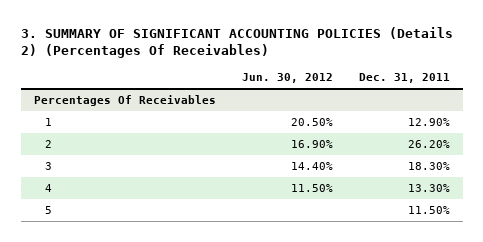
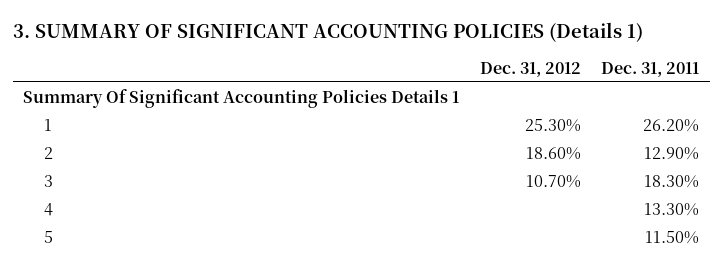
- 3. SUMMARY OF SIGNIFICANT ACCOUNTING POLICIES (Details 2) (Percentages Of Receivables)
+ 3. SUMMARY OF SIGNIFICANT ACCOUNTING POLICIES (Details 1)
- | Jun. 30, 2012 | Dec. 31, 2011
+ | Dec. 31, 2012 | Dec. 31, 2011
- Percentages Of Receivables
- 1 | 20.50% | 12.90%
- 2 | 16.90% | 26.20%
+ Summary Of Significant Accounting Policies Details 1
+ 1 | 25.30% | 26.20%
+ 2 | 18.60% | 12.90%

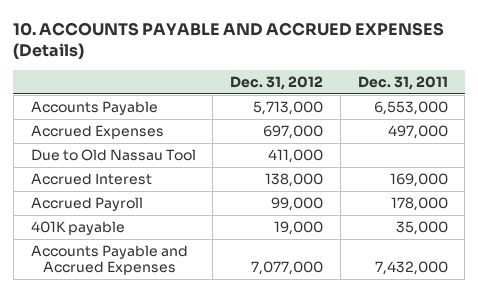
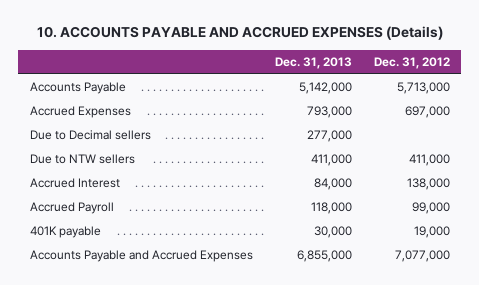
- | Dec. 31, 2012 | Dec. 31, 2011
+ | Dec. 31, 2013 | Dec. 31, 2012
- Due to Old Nassau Tool | 411,000 |
+ Due to Decimal sellers | 277,000 |
+ Due to NTW sellers | 411,000 | 411,000

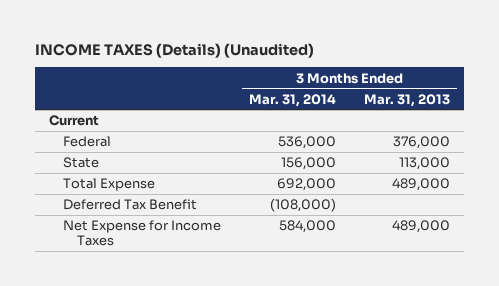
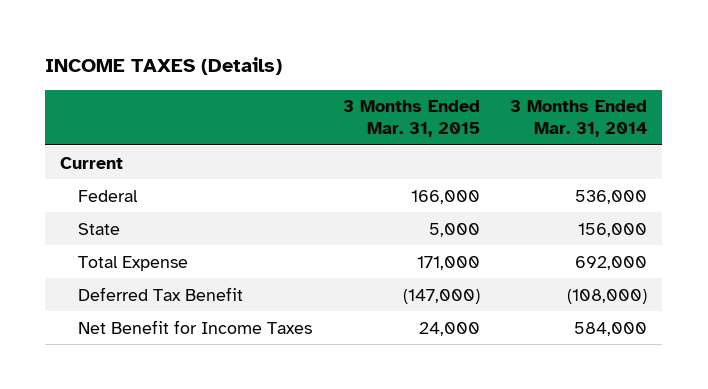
- INCOME TAXES (Details) (Unaudited)
+ INCOME TAXES (Details)
- | 3 Months Ended Mar. 31, 2014 | 3 Months Ended Mar. 31, 2013
+ | 3 Months Ended Mar. 31, 2015 | 3 Months Ended Mar. 31, 2014
- Net Expense for Income Taxes | 584,000 | 489,000
+ Net Benefit for Income Taxes | 24,000 | 584,000

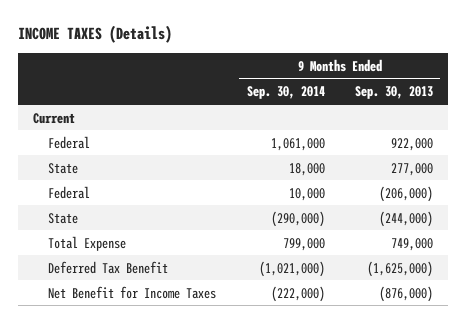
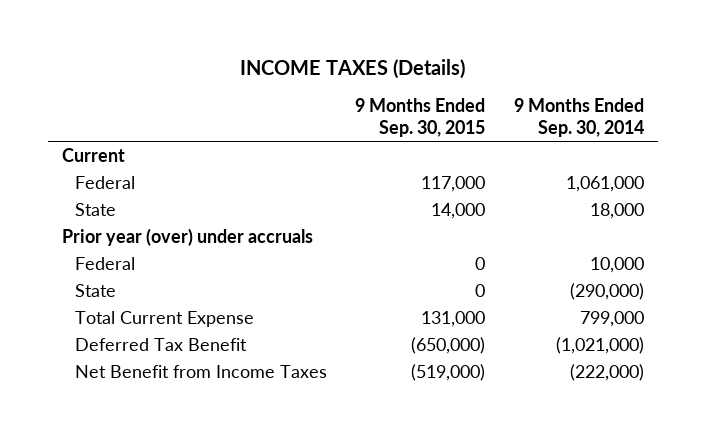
- | 9 Months Ended Sep. 30, 2014 | 9 Months Ended Sep. 30, 2013
+ | 9 Months Ended Sep. 30, 2015 | 9 Months Ended Sep. 30, 2014
+ Prior year (over) under accruals
- Total Expense | 799,000 | 749,000
+ Total Current Expense | 131,000 | 799,000
- Net Benefit for Income Taxes | (222,000) | (876,000)
+ Net Benefit from Income Taxes | (519,000) | (222,000)

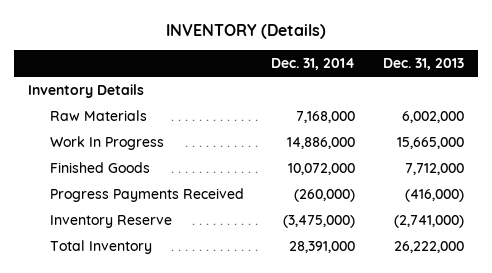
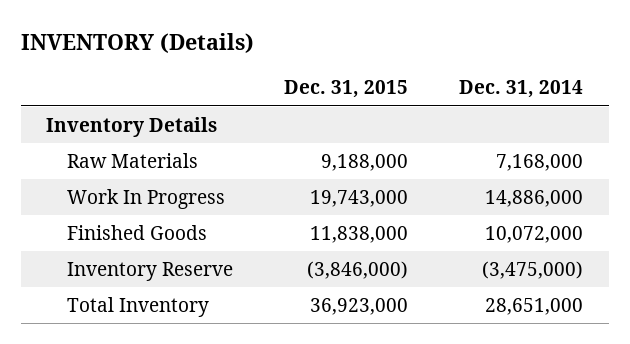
- | Dec. 31, 2014 | Dec. 31, 2013
+ | Dec. 31, 2015 | Dec. 31, 2014
- Progress Payments Received | (260,000) | (416,000)
- Total Inventory | 28,391,000 | 26,222,000
+ Total Inventory | 36,923,000 | 28,651,000

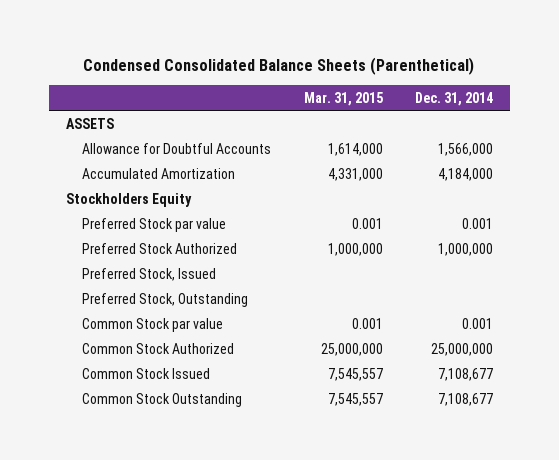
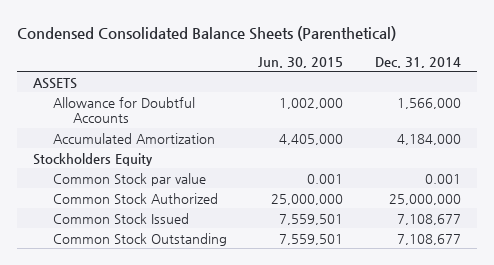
- | Mar. 31, 2015 | Dec. 31, 2014
+ | Jun. 30, 2015 | Dec. 31, 2014
- Preferred Stock par value | 0.001 | 0.001
- Preferred Stock Authorized | 1,000,000 | 1,000,000
- Preferred Stock, Issued
- Preferred Stock, Outstanding

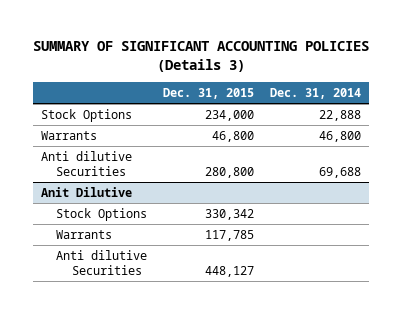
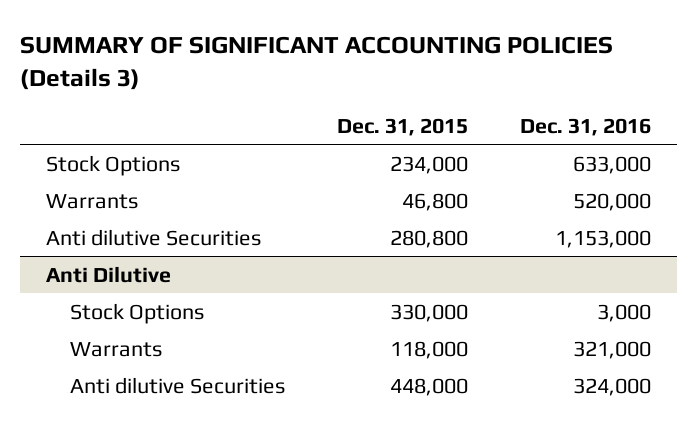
- | Dec. 31, 2015 | Dec. 31, 2014
+ | Dec. 31, 2015 | Dec. 31, 2016
- Anit Dilutive
- Stock Options | 330,342 |
- Warrants | 117,785 |
- Anti dilutive Securities | 448,127 |
+ Anti Dilutive
+ Stock Options | 330,000 | 3,000
+ Warrants | 118,000 | 321,000
+ Anti dilutive Securities | 448,000 | 324,000

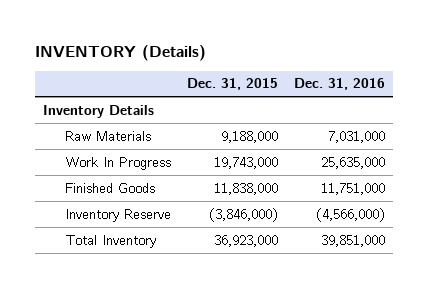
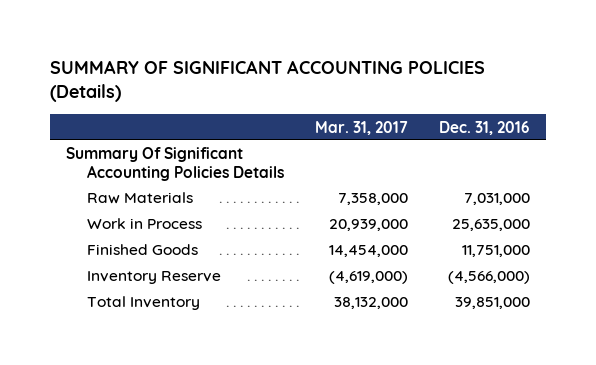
- INVENTORY (Details)
+ SUMMARY OF SIGNIFICANT ACCOUNTING POLICIES (Details)
- | Dec. 31, 2015 | Dec. 31, 2016
+ | Mar. 31, 2017 | Dec. 31, 2016
- Inventory Details
+ Summary Of Significant Accounting Policies Details
- Work In Progress | 19,743,000 | 25,635,000
+ Work in Process | 20,939,000 | 25,635,000

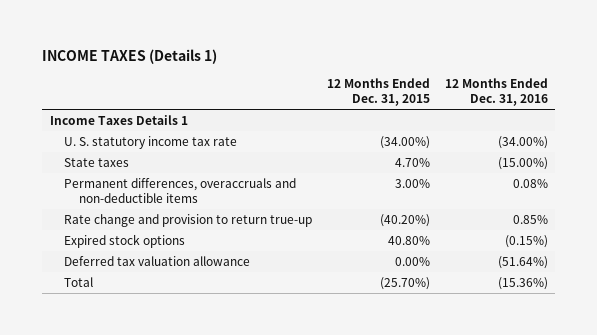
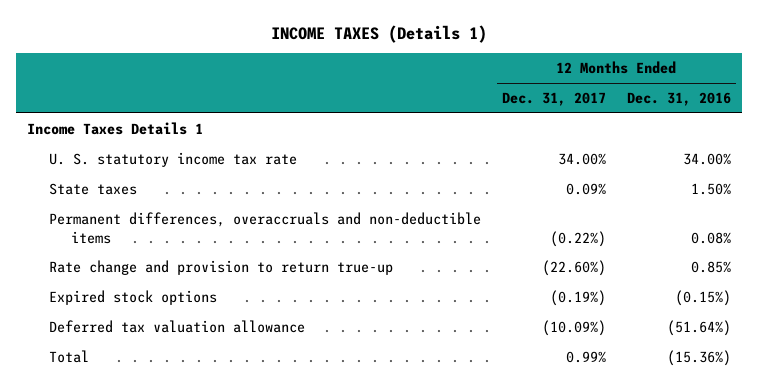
- | 12 Months Ended Dec. 31, 2015 | 12 Months Ended Dec. 31, 2016
+ | 12 Months Ended Dec. 31, 2017 | 12 Months Ended Dec. 31, 2016
- U. S. statutory income tax rate | (34.00%) | (34.00%)
- State taxes | 4.70% | (15.00%)
+ U. S. statutory income tax rate | 34.00% | 34.00%
+ State taxes | 0.09% | 1.50%

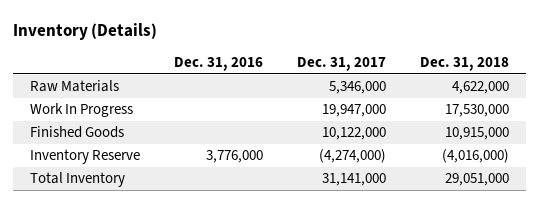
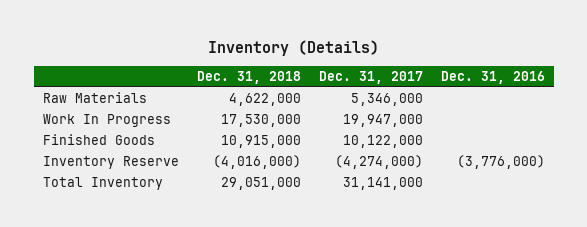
- | Dec. 31, 2016 | Dec. 31, 2017 | Dec. 31, 2018
+ | Dec. 31, 2018 | Dec. 31, 2017 | Dec. 31, 2016
- Inventory Reserve | 3,776,000 | (4,274,000) | (4,016,000)
+ Inventory Reserve | (4,016,000) | (4,274,000) | (3,776,000)

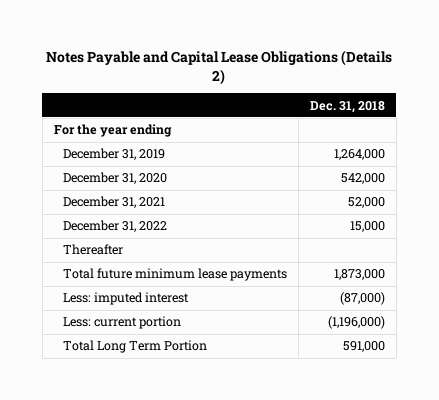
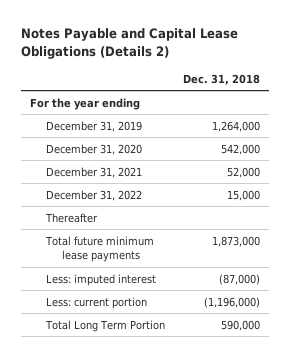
- Total Long Term Portion | 591,000
+ Total Long Term Portion | 590,000

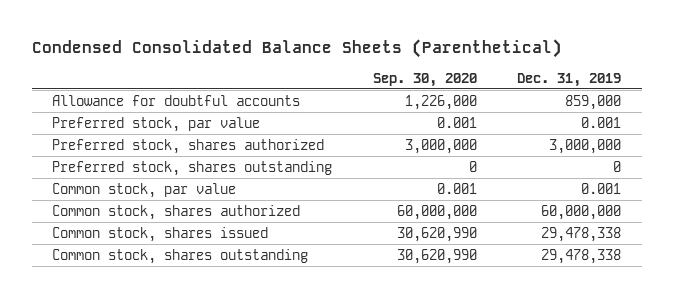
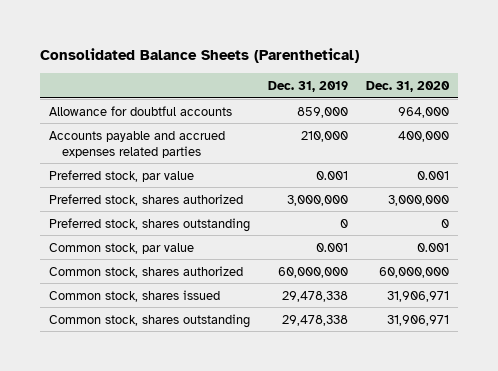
- Condensed Consolidated Balance Sheets (Parenthetical)
+ Consolidated Balance Sheets (Parenthetical)
- | Sep. 30, 2020 | Dec. 31, 2019
+ | Dec. 31, 2019 | Dec. 31, 2020
+ Accounts payable and accrued expenses related parties | 210,000 | 400,000

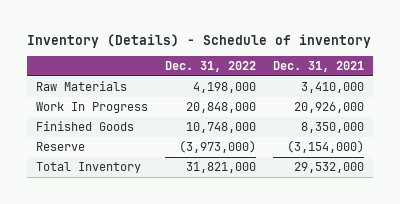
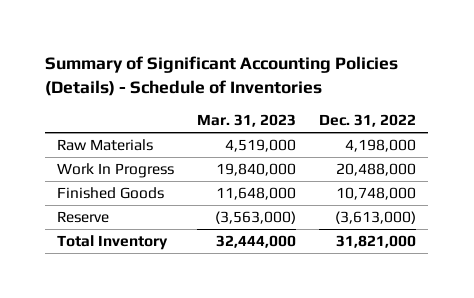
- Inventory (Details) - Schedule of inventory
+ Summary of Significant Accounting Policies (Details) - Schedule of Inventories
- | Dec. 31, 2022 | Dec. 31, 2021
+ | Mar. 31, 2023 | Dec. 31, 2022
- Work In Progress | 20,848,000 | 20,926,000
+ Work In Progress | 19,840,000 | 20,488,000
- Reserve | (3,973,000) | (3,154,000)
+ Reserve | (3,563,000) | (3,613,000)

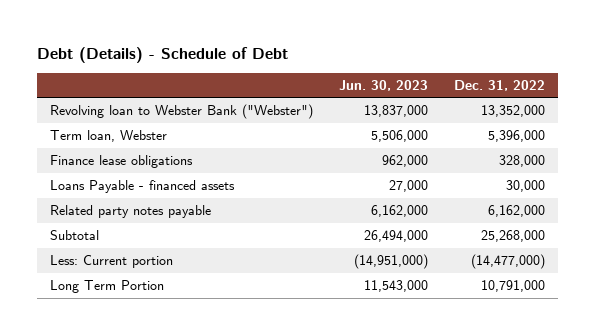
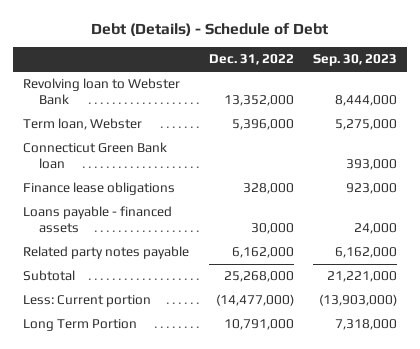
- | Jun. 30, 2023 | Dec. 31, 2022
+ | Dec. 31, 2022 | Sep. 30, 2023
- Revolving loan to Webster Bank ("Webster") | 13,837,000 | 13,352,000
+ Revolving loan to Webster Bank | 13,352,000 | 8,444,000
+ Connecticut Green Bank loan | | 393,000
- Loans Payable - financed assets | 27,000 | 30,000
+ Loans payable - financed assets | 30,000 | 24,000

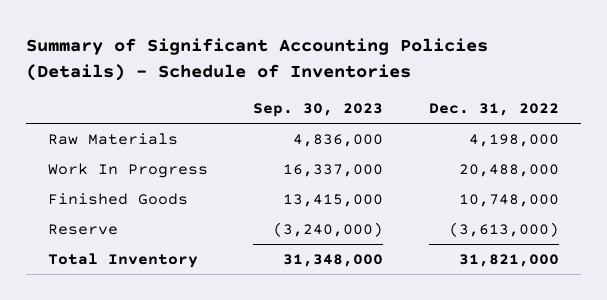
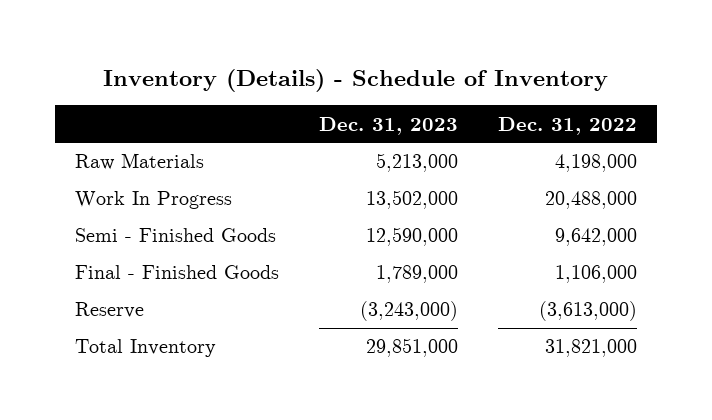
- Summary of Significant Accounting Policies (Details) - Schedule of Inventories
+ Inventory (Details) - Schedule of Inventory
- | Sep. 30, 2023 | Dec. 31, 2022
+ | Dec. 31, 2023 | Dec. 31, 2022
- Finished Goods | 13,415,000 | 10,748,000
+ Semi - Finished Goods | 12,590,000 | 9,642,000
+ Final - Finished Goods | 1,789,000 | 1,106,000

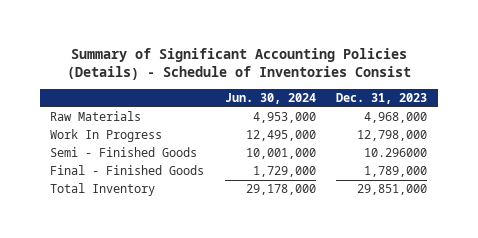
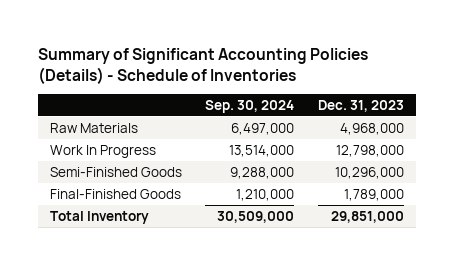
- Summary of Significant Accounting Policies (Details) - Schedule of Inventories Consist
+ Summary of Significant Accounting Policies (Details) - Schedule of Inventories
- | Jun. 30, 2024 | Dec. 31, 2023
+ | Sep. 30, 2024 | Dec. 31, 2023
- Semi - Finished Goods | 10,001,000 | 10.296000
- Final - Finished Goods | 1,729,000 | 1,789,000
+ Semi-Finished Goods | 9,288,000 | 10,296,000
+ Final-Finished Goods | 1,210,000 | 1,789,000

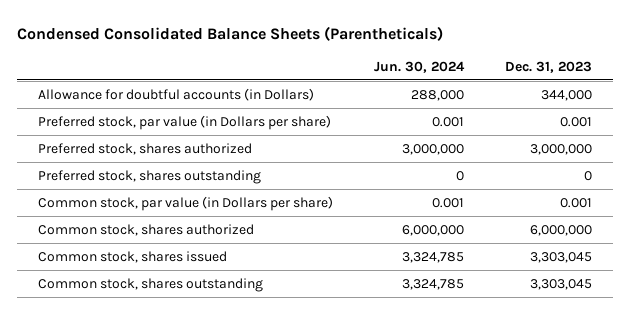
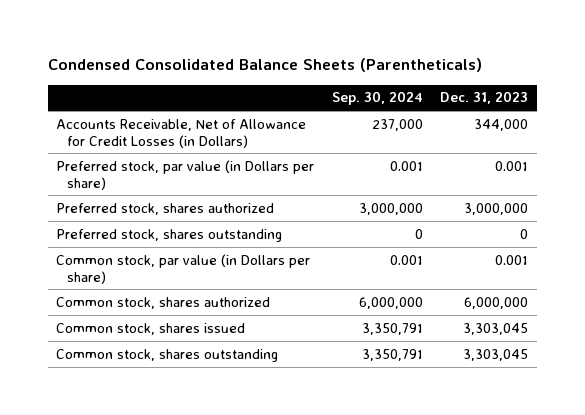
- | Jun. 30, 2024 | Dec. 31, 2023
+ | Sep. 30, 2024 | Dec. 31, 2023
- Allowance for doubtful accounts (in Dollars) | 288,000 | 344,000
+ Accounts Receivable, Net of Allowance for Credit Losses (in Dollars) | 237,000 | 344,000

